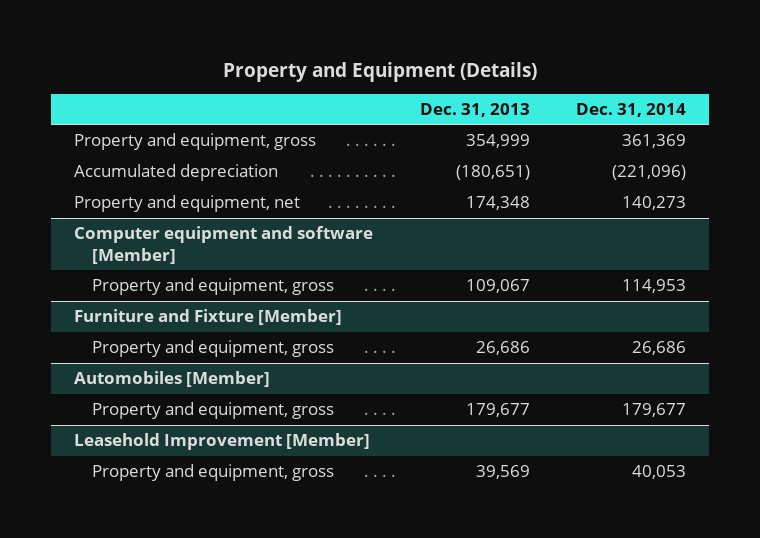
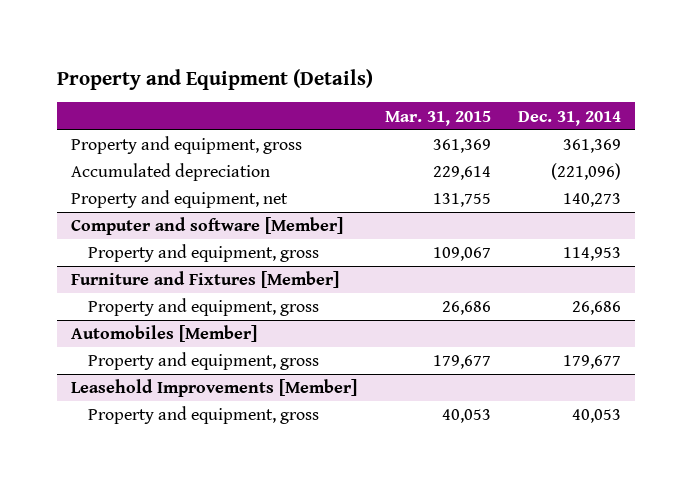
- | Dec. 31, 2013 | Dec. 31, 2014
+ | Mar. 31, 2015 | Dec. 31, 2014
- Computer equipment and software [Member]
+ Computer and software [Member]
- Furniture and Fixture [Member]
+ Furniture and Fixtures [Member]
- Leasehold Improvement [Member]
+ Leasehold Improvements [Member]

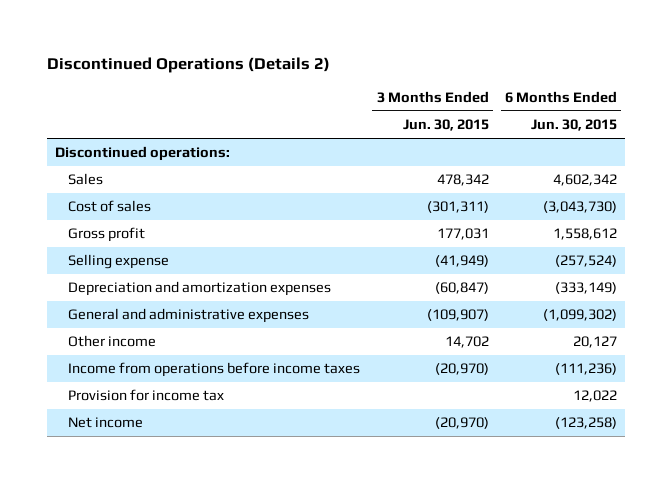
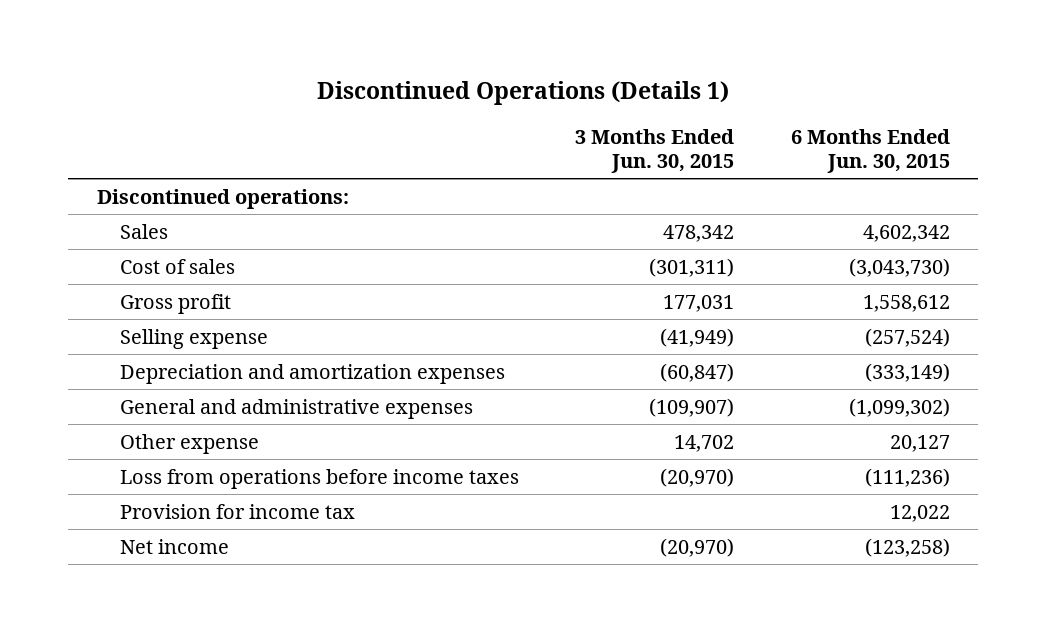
- Discontinued Operations (Details 2)
+ Discontinued Operations (Details 1)
- Other income | 14,702 | 20,127
- Income from operations before income taxes | (20,970) | (111,236)
+ Other expense | 14,702 | 20,127
+ Loss from operations before income taxes | (20,970) | (111,236)

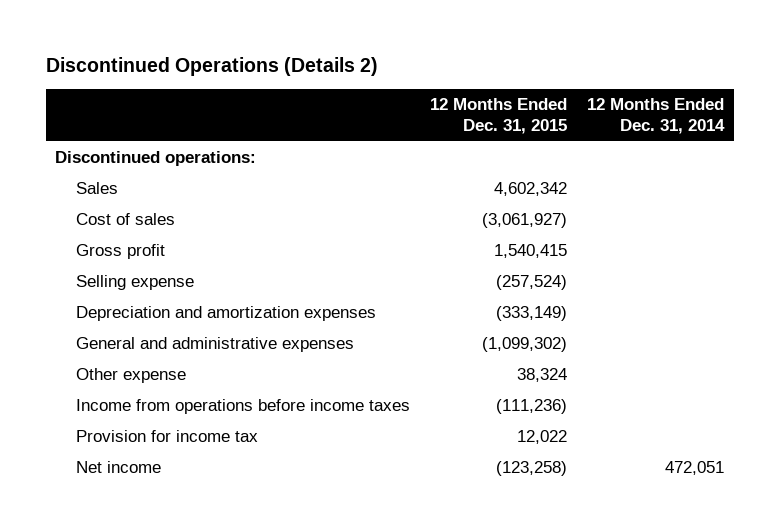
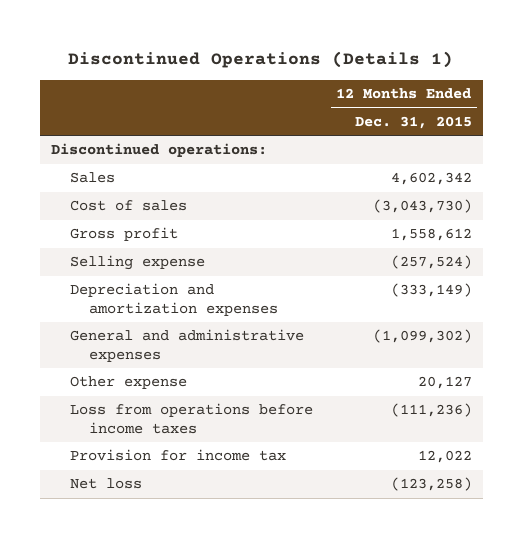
- Discontinued Operations (Details 2)
+ Discontinued Operations (Details 1)
- | 12 Months Ended Dec. 31, 2015 | 12 Months Ended Dec. 31, 2014
+ | 12 Months Ended Dec. 31, 2015
- Cost of sales | (3,061,927) |
- Gross profit | 1,540,415 |
+ Cost of sales | (3,043,730)
+ Gross profit | 1,558,612
- Other expense | 38,324 |
- Income from operations before income taxes | (111,236) |
+ Other expense | 20,127
+ Loss from operations before income taxes | (111,236)
- Net income | (123,258) | 472,051
+ Net loss | (123,258)

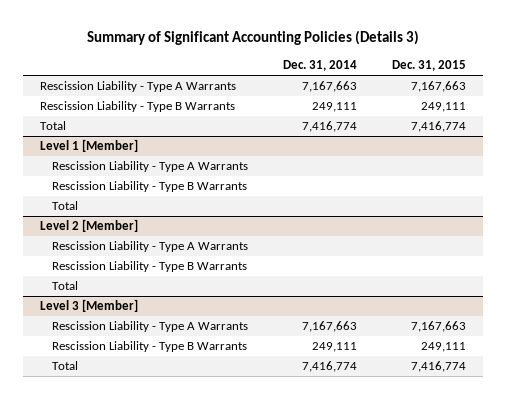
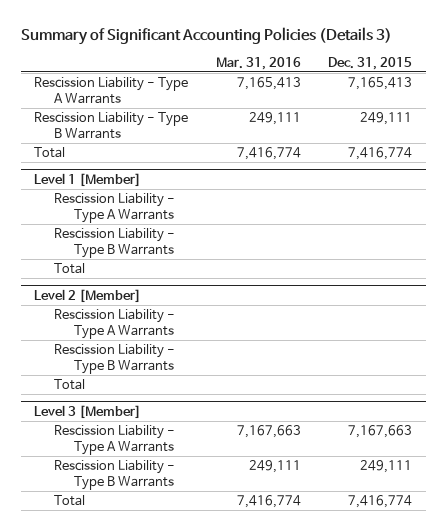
- | Dec. 31, 2014 | Dec. 31, 2015
+ | Mar. 31, 2016 | Dec. 31, 2015
- Rescission Liability - Type A Warrants | 7,167,663 | 7,167,663
+ Rescission Liability - Type A Warrants | 7,165,413 | 7,165,413

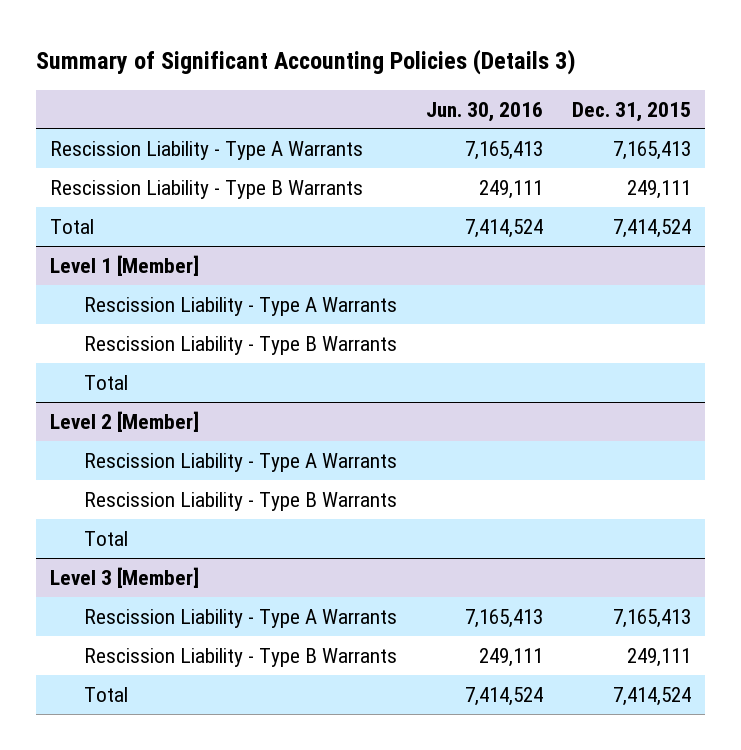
- | Mar. 31, 2016 | Dec. 31, 2015
+ | Jun. 30, 2016 | Dec. 31, 2015
- Total | 7,416,774 | 7,416,774
+ Total | 7,414,524 | 7,414,524
@ Level 3 [Member]
- Rescission Liability - Type A Warrants | 7,167,663 | 7,167,663
+ Rescission Liability - Type A Warrants | 7,165,413 | 7,165,413
- Total | 7,416,774 | 7,416,774
+ Total | 7,414,524 | 7,414,524

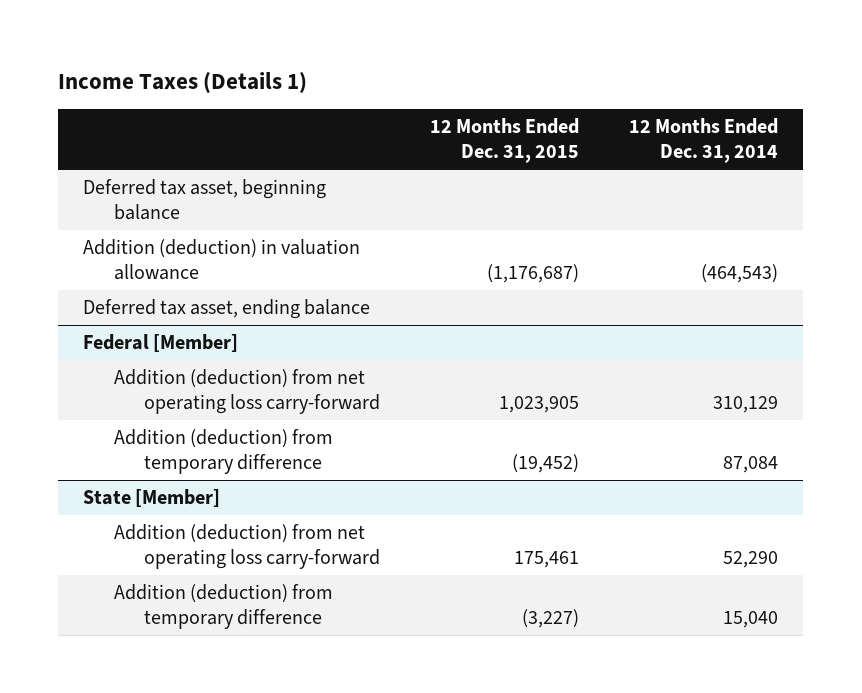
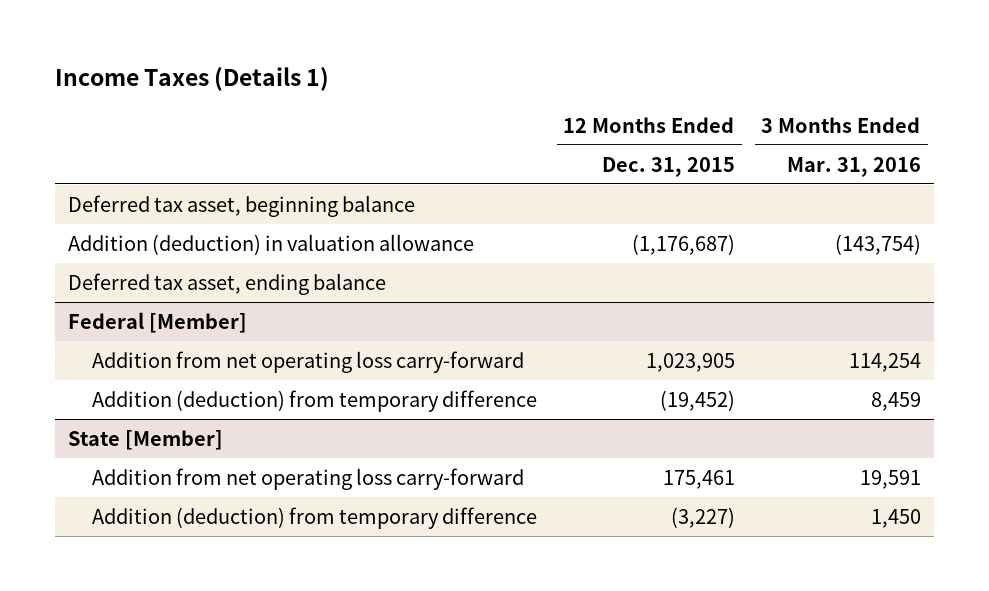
- | 12 Months Ended Dec. 31, 2015 | 12 Months Ended Dec. 31, 2014
+ | 12 Months Ended Dec. 31, 2015 | 3 Months Ended Mar. 31, 2016
@ Federal [Member]
- Addition (deduction) from net operating loss carry-forward | 1,023,905 | 310,129
+ Addition from net operating loss carry-forward | 1,023,905 | 114,254
@ State [Member]
- Addition (deduction) from net operating loss carry-forward | 175,461 | 52,290
+ Addition from net operating loss carry-forward | 175,461 | 19,591

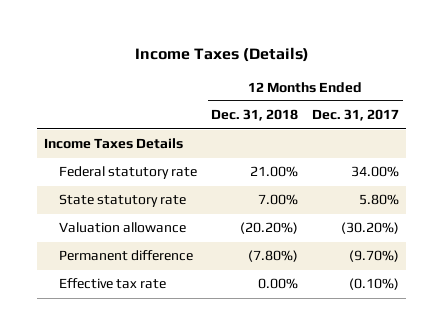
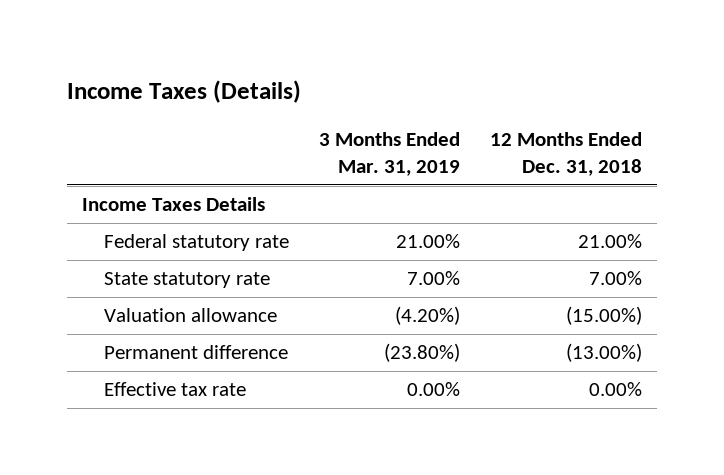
- | 12 Months Ended Dec. 31, 2018 | 12 Months Ended Dec. 31, 2017
+ | 3 Months Ended Mar. 31, 2019 | 12 Months Ended Dec. 31, 2018
- Valuation allowance | (20.20%) | (30.20%)
- Permanent difference | (7.80%) | (9.70%)
+ Valuation allowance | (4.20%) | (15.00%)
+ Permanent difference | (23.80%) | (13.00%)

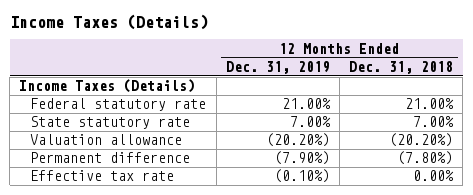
- | 3 Months Ended Mar. 31, 2019 | 12 Months Ended Dec. 31, 2018
+ | 12 Months Ended Dec. 31, 2019 | 12 Months Ended Dec. 31, 2018
- Income Taxes Details
+ Income Taxes (Details)
- Valuation allowance | (4.20%) | (15.00%)
- Permanent difference | (23.80%) | (13.00%)
+ Valuation allowance | (20.20%) | (20.20%)
+ Permanent difference | (7.90%) | (7.80%)

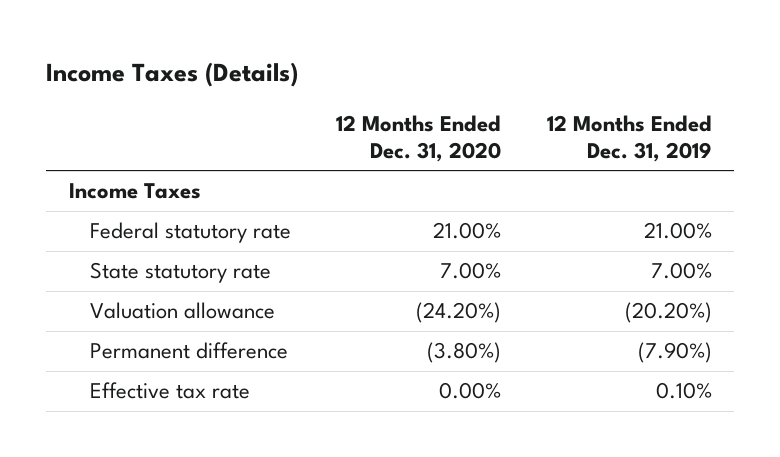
- | 12 Months Ended Dec. 31, 2019 | 12 Months Ended Dec. 31, 2018
+ | 12 Months Ended Dec. 31, 2020 | 12 Months Ended Dec. 31, 2019
- Income Taxes (Details)
+ Income Taxes
- Effective tax rate | (0.10%) | 0.00%
+ Effective tax rate | 0.00% | 0.10%

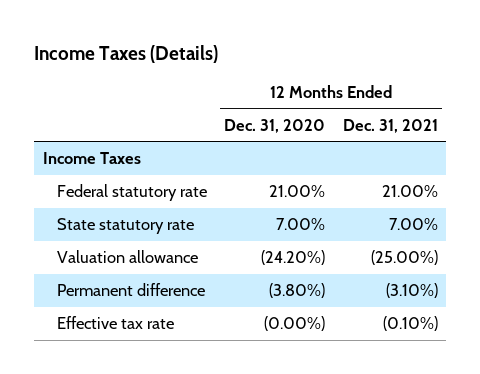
- | 12 Months Ended Dec. 31, 2020 | 12 Months Ended Dec. 31, 2019
+ | 12 Months Ended Dec. 31, 2020 | 12 Months Ended Dec. 31, 2021
- Effective tax rate | 0.00% | 0.10%
+ Effective tax rate | (0.00%) | (0.10%)

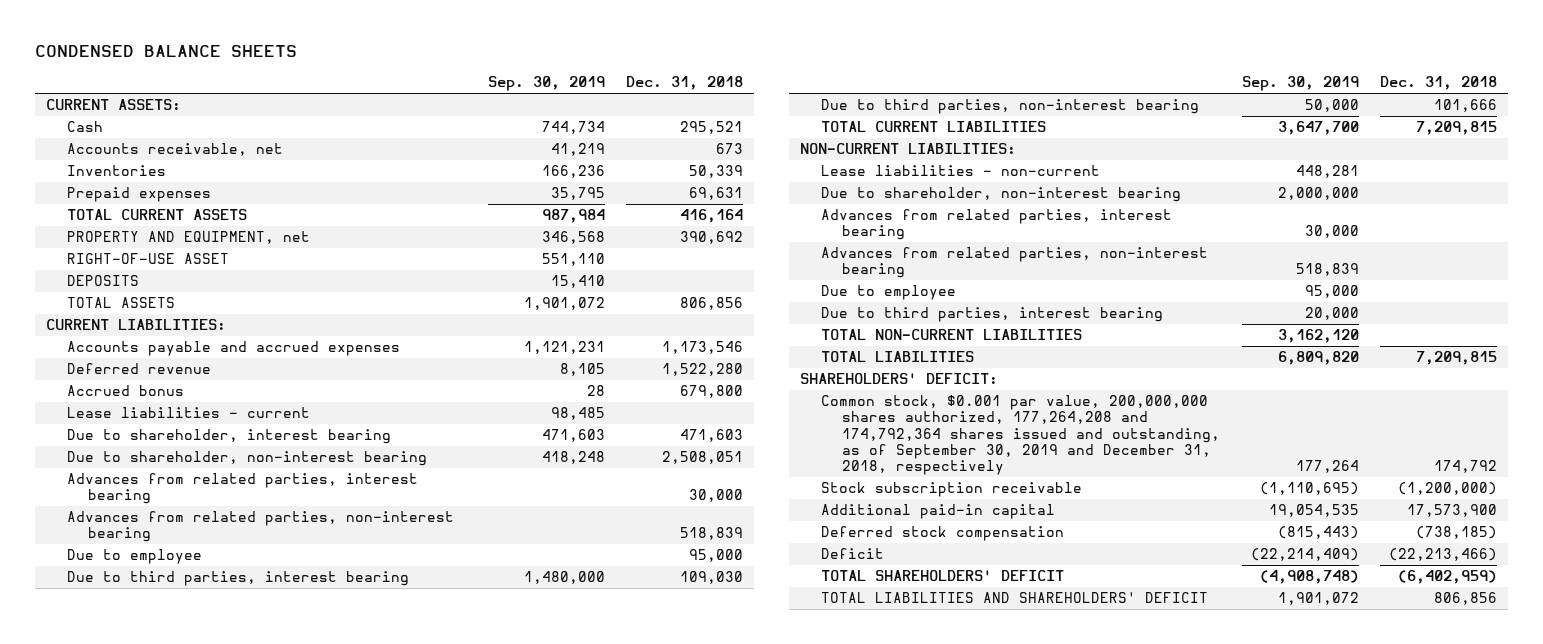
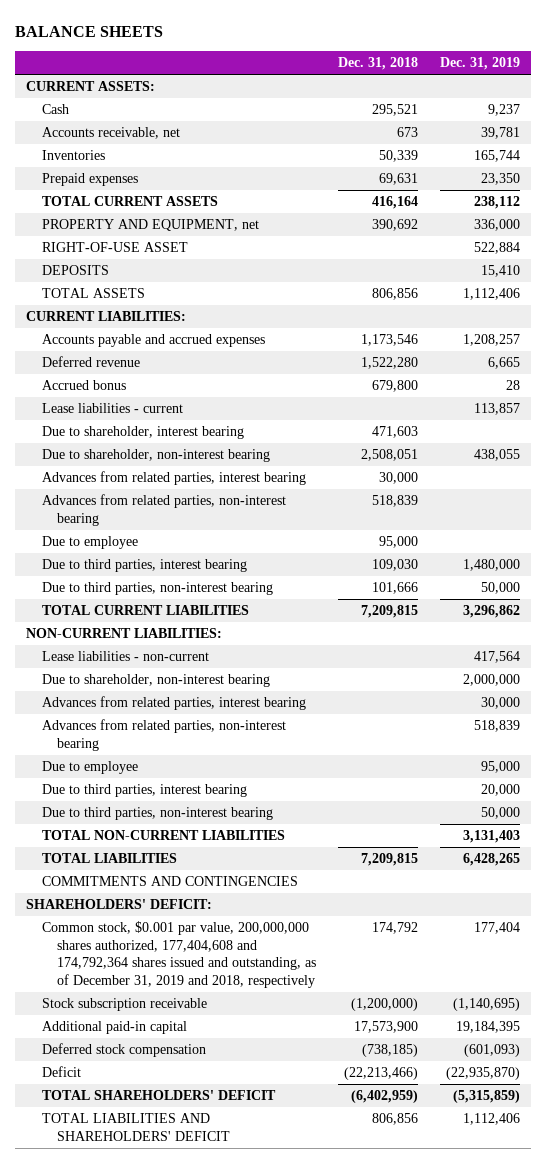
- CONDENSED BALANCE SHEETS
+ BALANCE SHEETS
- | Sep. 30, 2019 | Dec. 31, 2018
+ | Dec. 31, 2018 | Dec. 31, 2019
+ Due to third parties, non-interest bearing | | 50,000
+ COMMITMENTS AND CONTINGENCIES
- Common stock, $0.001 par value, 200,000,000 shares authorized, 177,264,208 and 174,792,364 shares issued and outstanding, as of September 30, 2019 and December 31, 2018, respectively | 177,264 | 174,792
+ Common stock, $0.001 par value, 200,000,000 shares authorized, 177,404,608 and 174,792,364 shares issued and outstanding, as of December 31, 2019 and 2018, respectively | 174,792 | 177,404

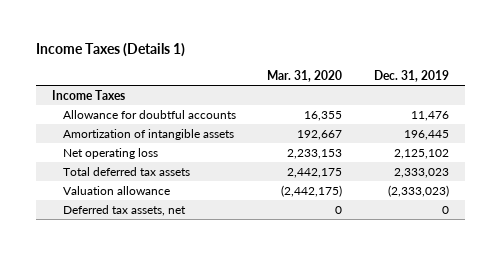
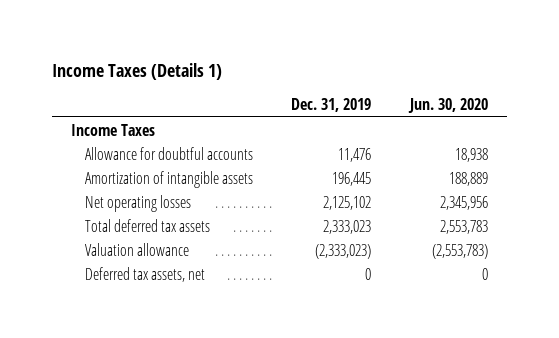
- | Mar. 31, 2020 | Dec. 31, 2019
+ | Dec. 31, 2019 | Jun. 30, 2020
- Net operating loss | 2,233,153 | 2,125,102
+ Net operating losses | 2,125,102 | 2,345,956

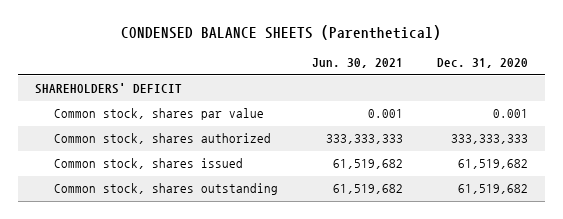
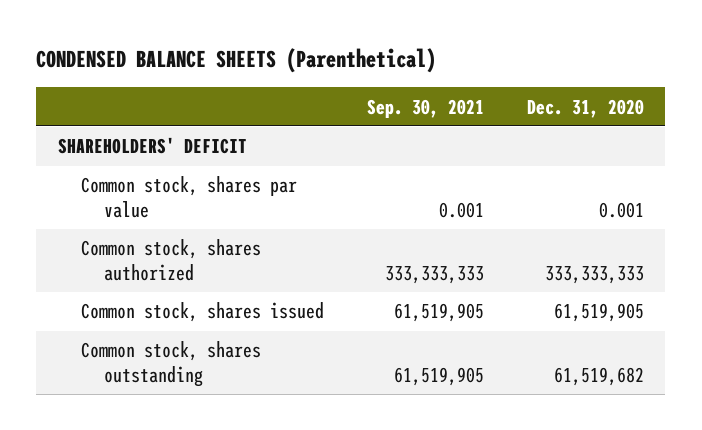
- | Jun. 30, 2021 | Dec. 31, 2020
+ | Sep. 30, 2021 | Dec. 31, 2020
- Common stock, shares issued | 61,519,682 | 61,519,682
+ Common stock, shares issued | 61,519,905 | 61,519,905

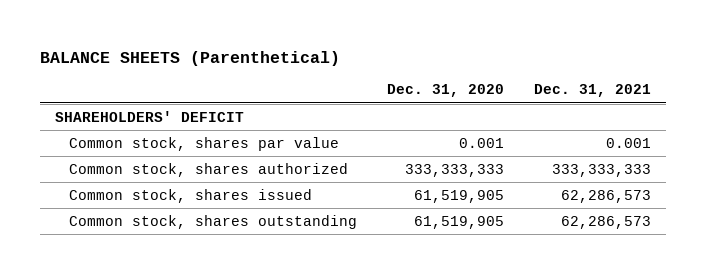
- CONDENSED BALANCE SHEETS (Parenthetical)
+ BALANCE SHEETS (Parenthetical)
- | Sep. 30, 2021 | Dec. 31, 2020
+ | Dec. 31, 2020 | Dec. 31, 2021
- Common stock, shares outstanding | 61,519,905 | 61,519,682
+ Common stock, shares outstanding | 61,519,905 | 62,286,573

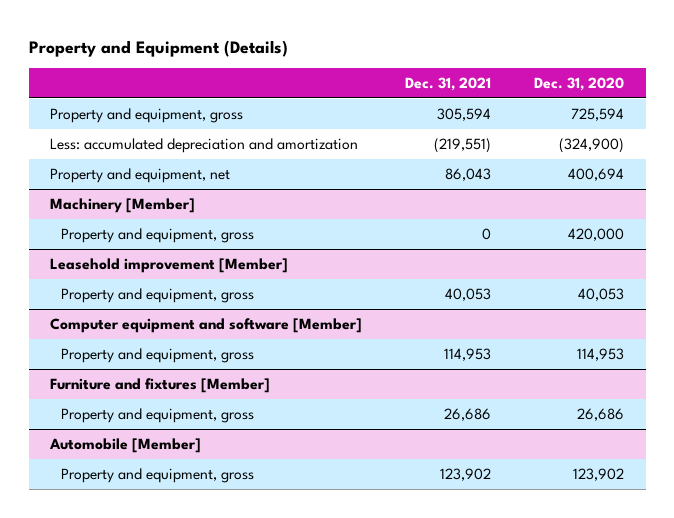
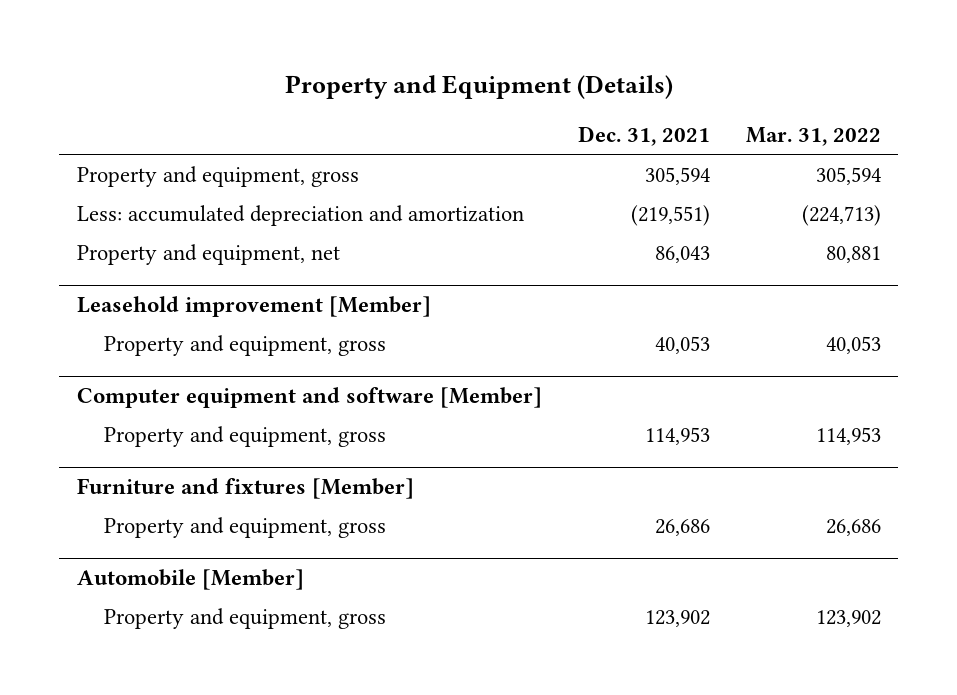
- | Dec. 31, 2021 | Dec. 31, 2020
+ | Dec. 31, 2021 | Mar. 31, 2022
- Machinery [Member]
- Property and equipment, gross | 0 | 420,000

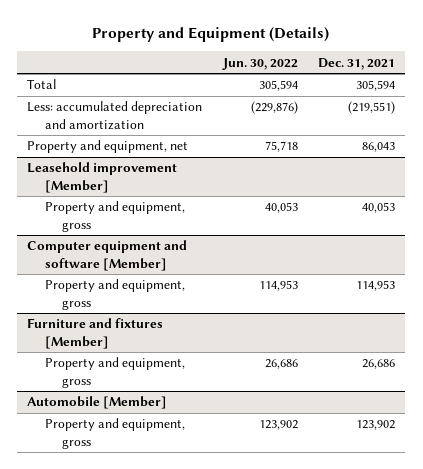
- | Dec. 31, 2021 | Mar. 31, 2022
+ | Jun. 30, 2022 | Dec. 31, 2021
- Property and equipment, gross | 305,594 | 305,594
+ Total | 305,594 | 305,594

